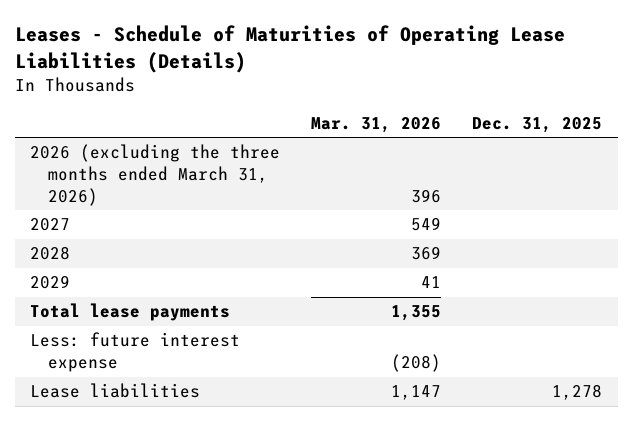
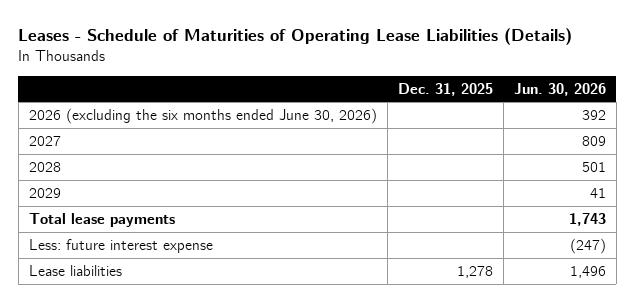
- | Mar. 31, 2026 | Dec. 31, 2025
+ | Dec. 31, 2025 | Jun. 30, 2026
- 2026 (excluding the three months ended March 31, 2026) | 396 |
+ 2026 (excluding the six months ended June 30, 2026) | | 392

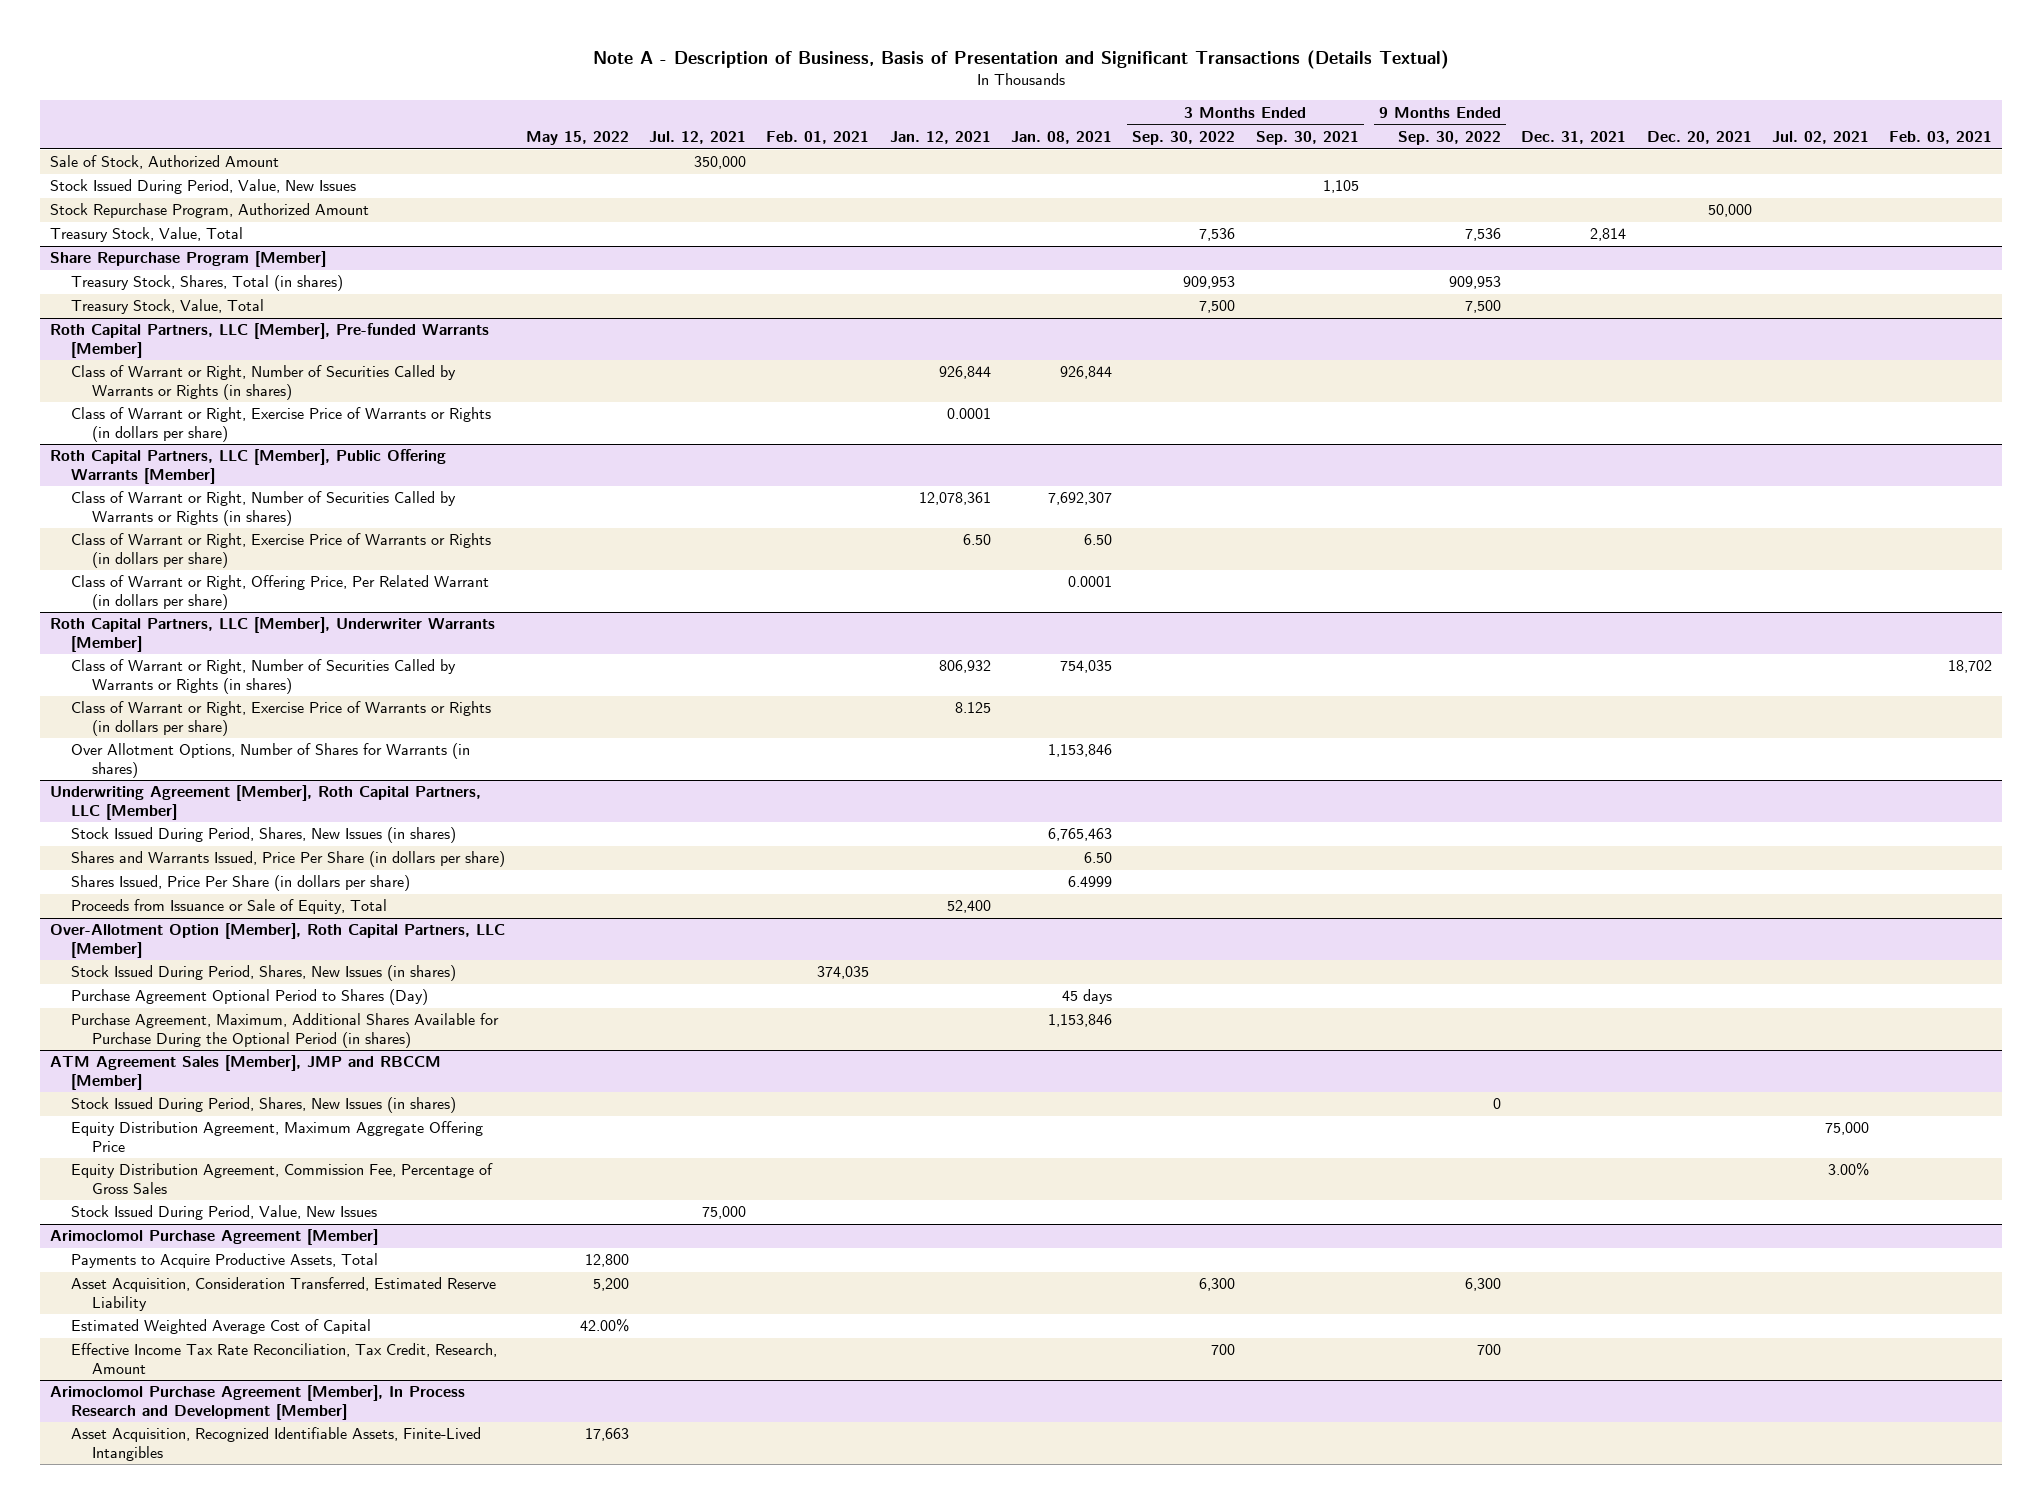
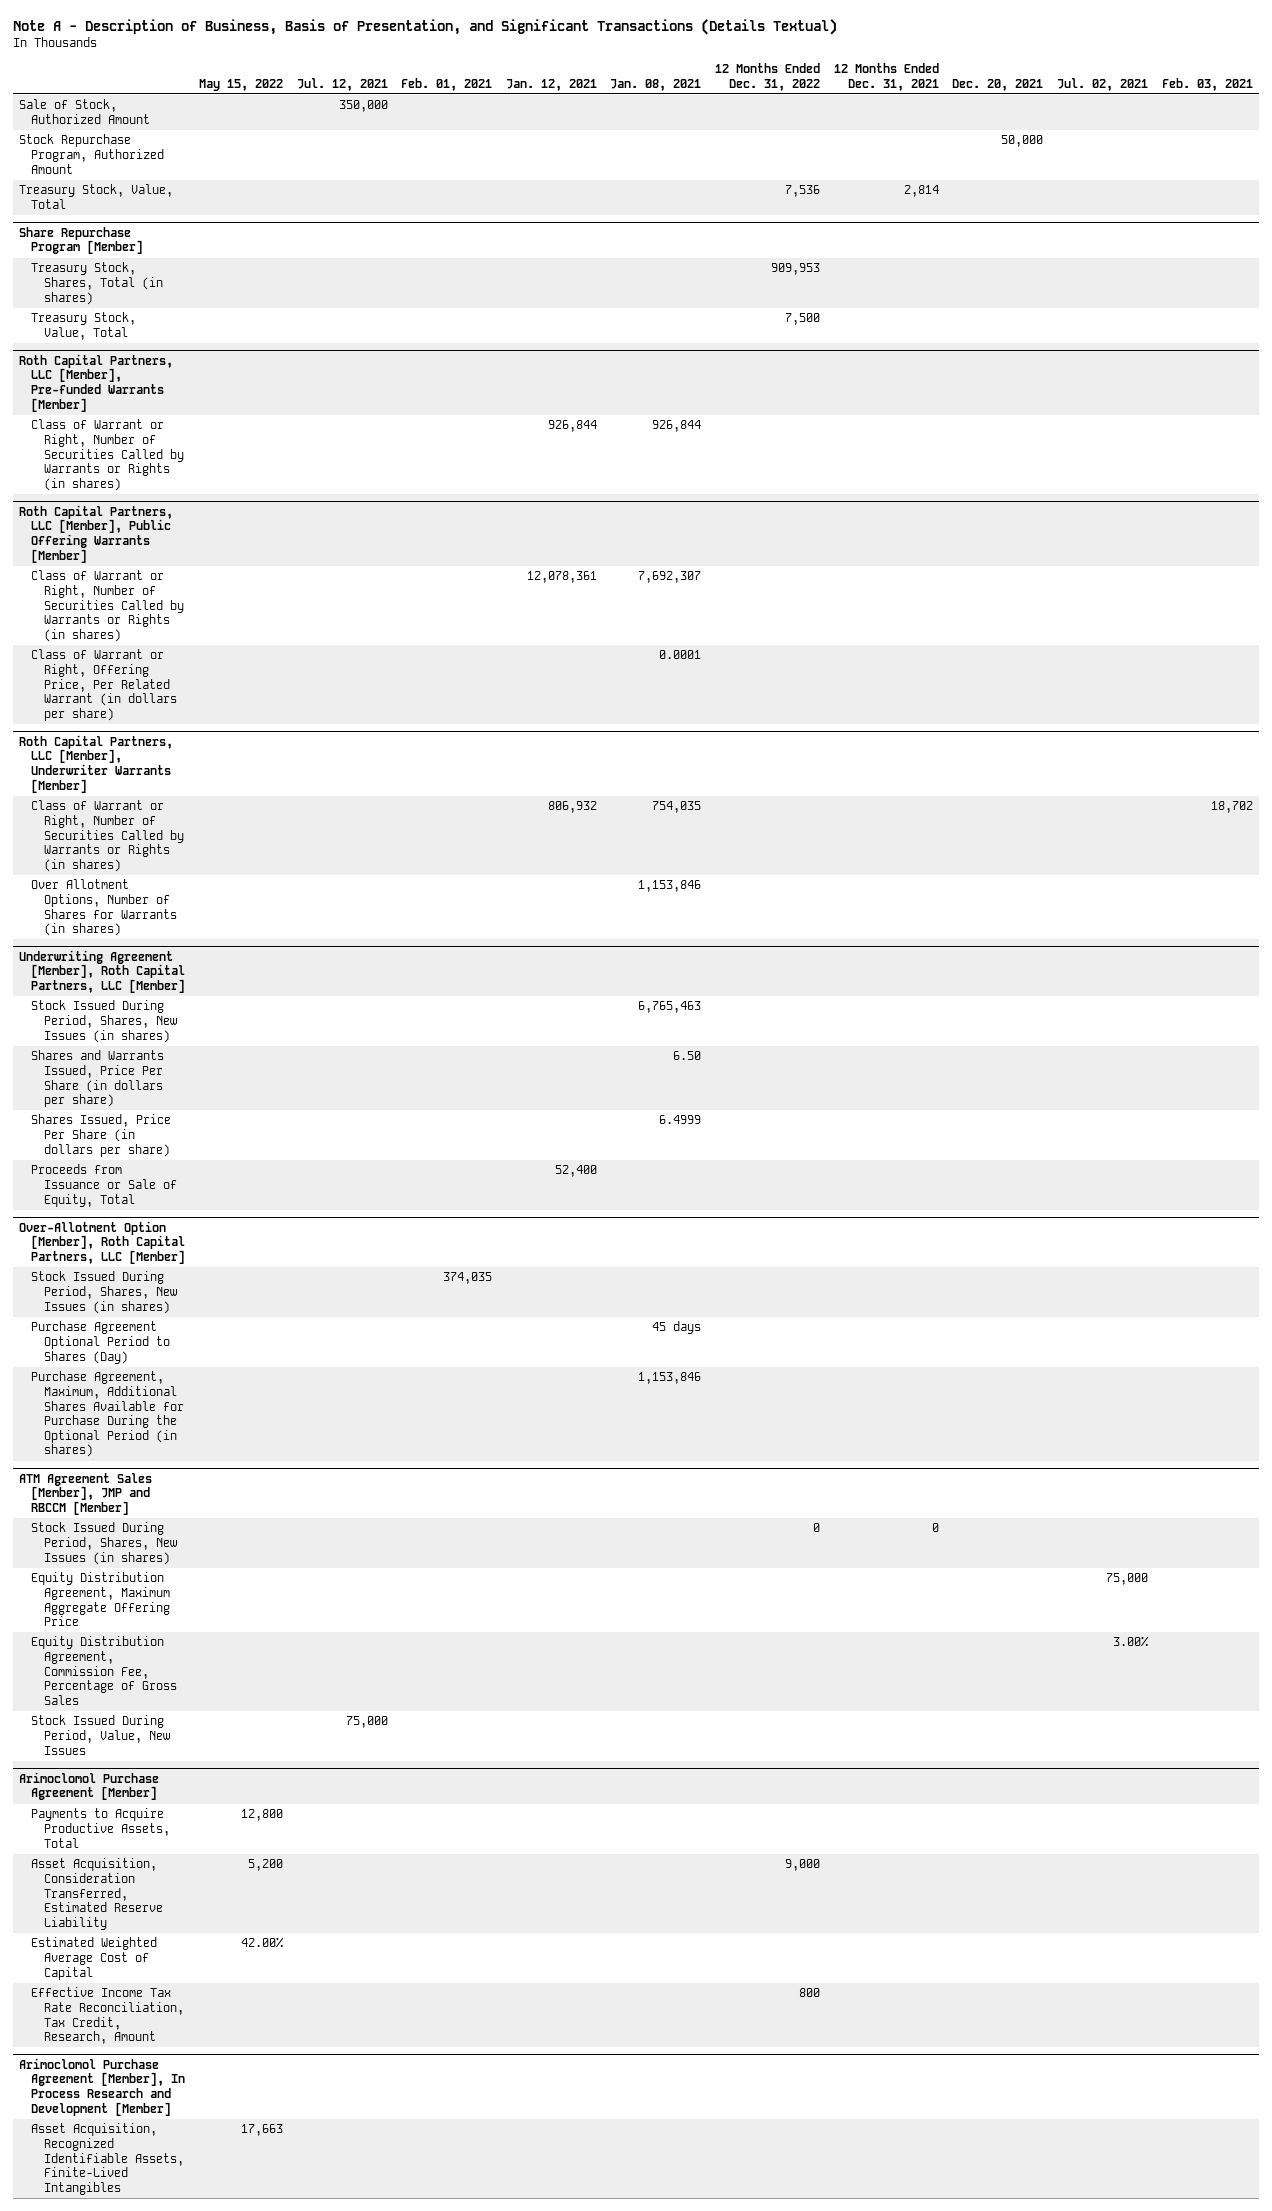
- Note A - Description of Business, Basis of Presentation and Significant Transactions (Details Textual)
+ Note A - Description of Business, Basis of Presentation, and Significant Transactions (Details Textual)
- | May 15, 2022 | Jul. 12, 2021 | Feb. 01, 2021 | Jan. 12, 2021 | Jan. 08, 2021 | 3 Months Ended Sep. 30, 2022 | 3 Months Ended Sep. 30, 2021 | 9 Months Ended Sep. 30, 2022 | Dec. 31, 2021 | Dec. 20, 2021 | Jul. 02, 2021 | Feb. 03, 2021
+ | May 15, 2022 | Jul. 12, 2021 | Feb. 01, 2021 | Jan. 12, 2021 | Jan. 08, 2021 | 12 Months Ended Dec. 31, 2022 | 12 Months Ended Dec. 31, 2021 | Dec. 20, 2021 | Jul. 02, 2021 | Feb. 03, 2021
- Stock Issued During Period, Value, New Issues | | | | | | | 1,105 | | | | |
@ Roth Capital Partners, LLC [Member], Pre-funded Warrants [Member]
- Class of Warrant or Right, Exercise Price of Warrants or Rights (in dollars per share) | | | | 0.0001 | | | | | | | |
@ Roth Capital Partners, LLC [Member], Public Offering Warrants [Member]
- Class of Warrant or Right, Exercise Price of Warrants or Rights (in dollars per share) | | | | 6.50 | 6.50 | | | | | | |
@ Roth Capital Partners, LLC [Member], Underwriter Warrants [Member]
- Class of Warrant or Right, Exercise Price of Warrants or Rights (in dollars per share) | | | | 8.125 | | | | | | | |

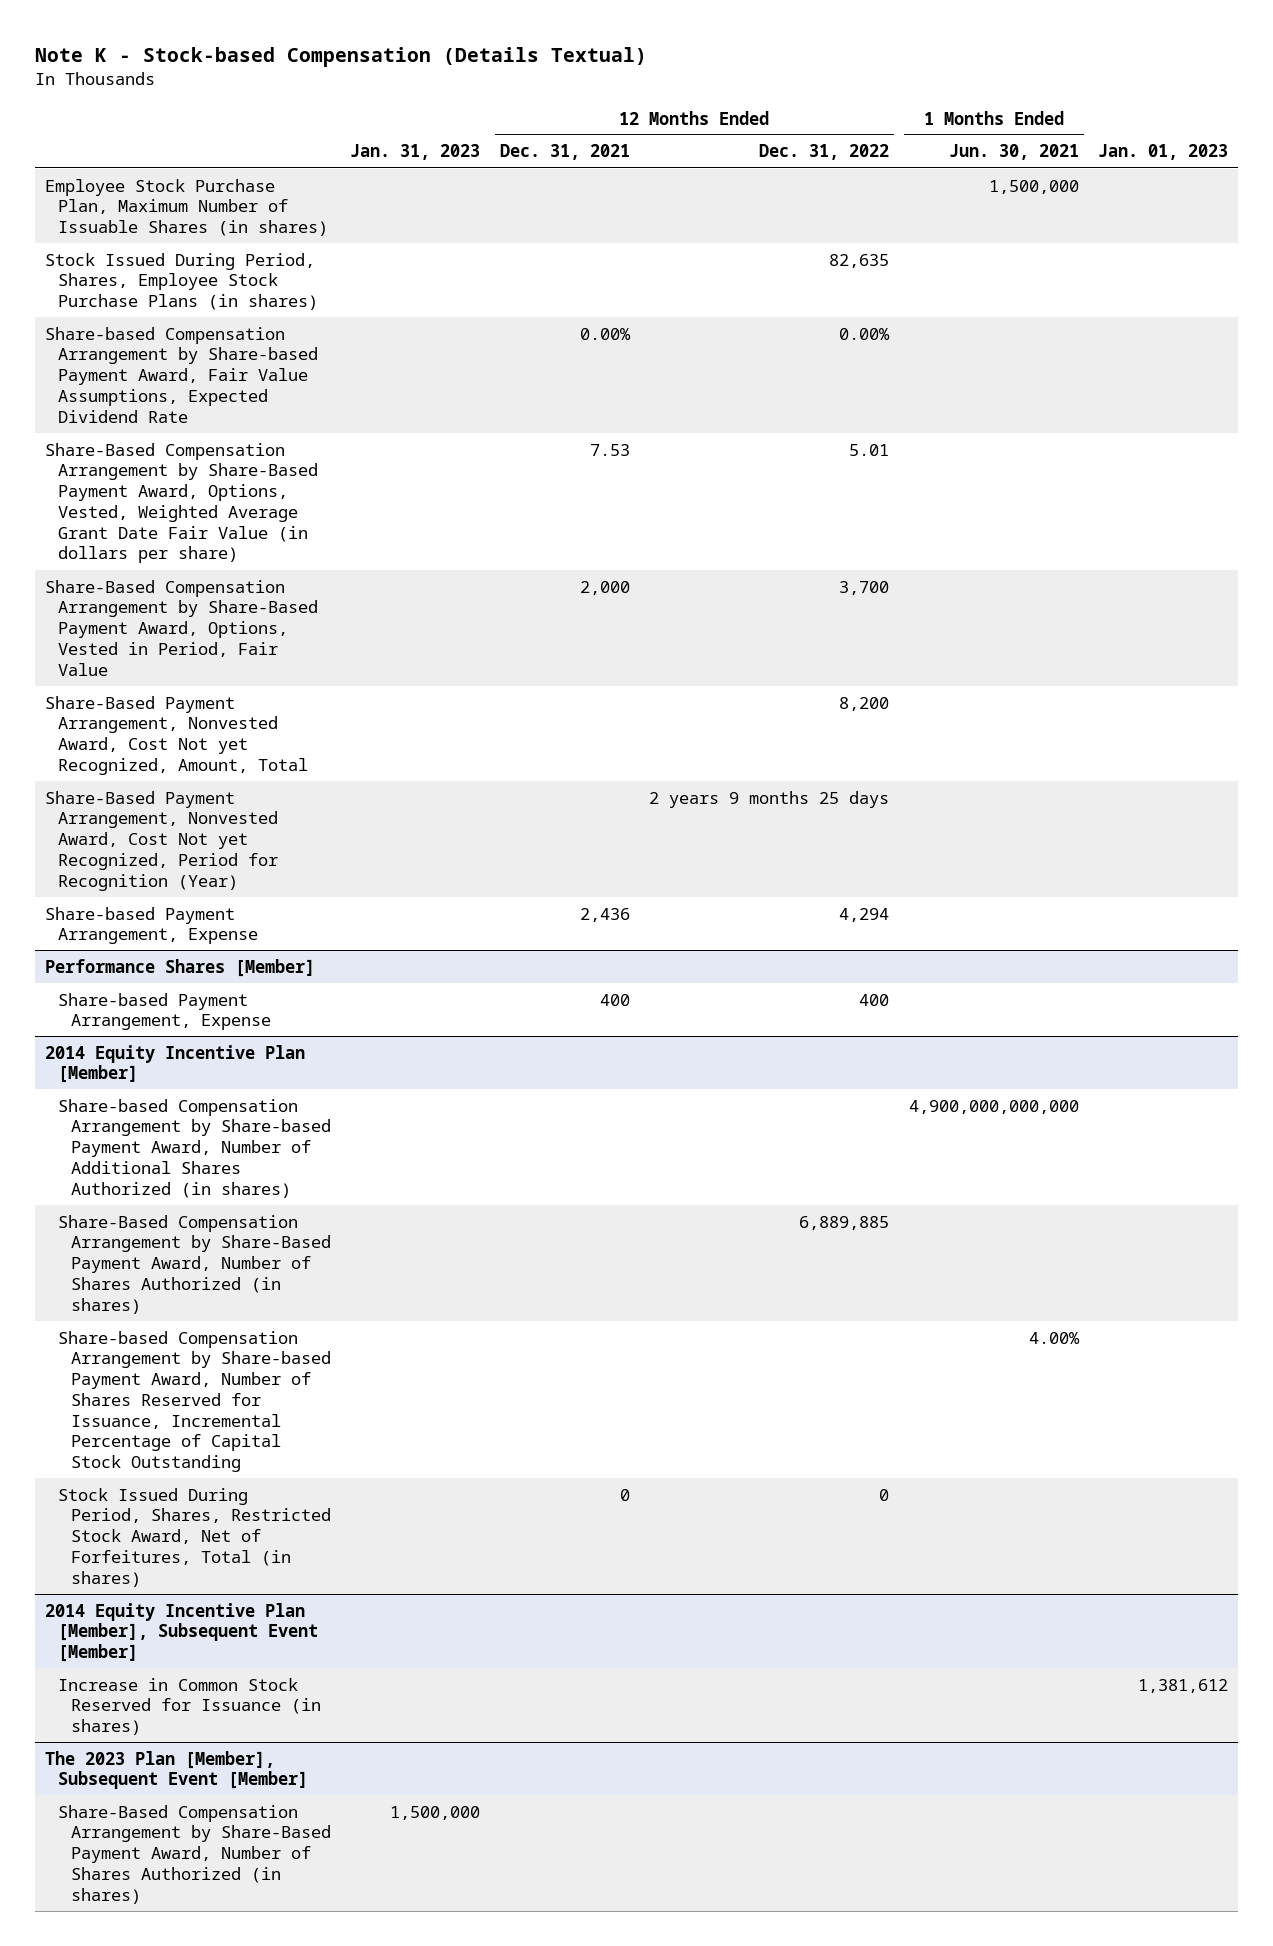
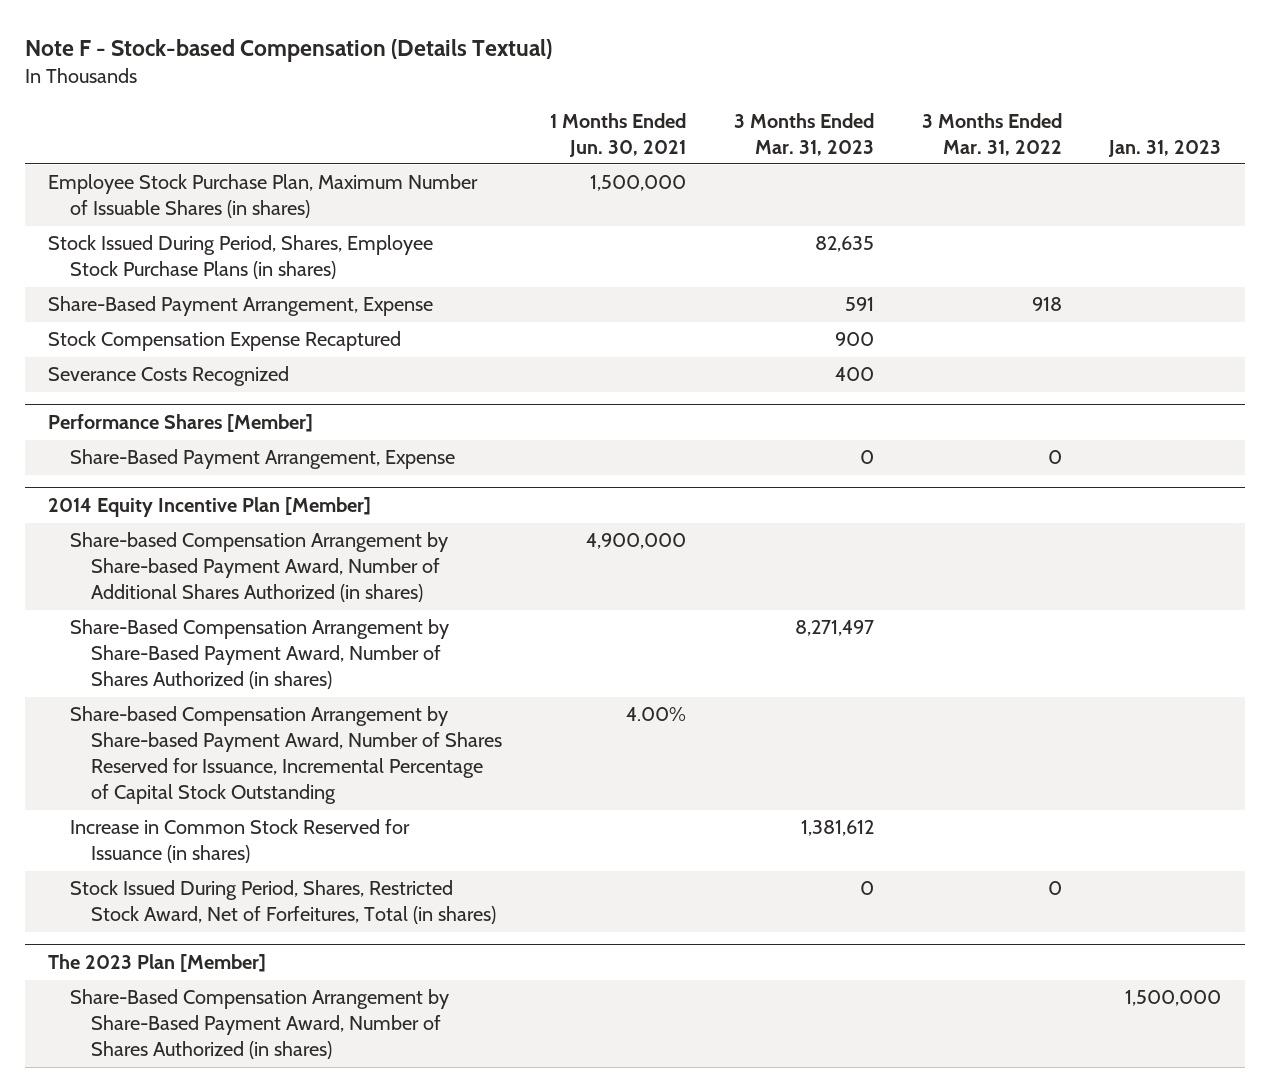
- Note K - Stock-based Compensation (Details Textual)
+ Note F - Stock-based Compensation (Details Textual)
- | Jan. 31, 2023 | 12 Months Ended Dec. 31, 2021 | 12 Months Ended Dec. 31, 2022 | 1 Months Ended Jun. 30, 2021 | Jan. 01, 2023
+ | 1 Months Ended Jun. 30, 2021 | 3 Months Ended Mar. 31, 2023 | 3 Months Ended Mar. 31, 2022 | Jan. 31, 2023
- Share-based Compensation Arrangement by Share-based Payment Award, Fair Value Assumptions, Expected Dividend Rate | | 0.00% | 0.00% | |
- Share-Based Compensation Arrangement by Share-Based Payment Award, Options, Vested, Weighted Average Grant Date Fair Value (in dollars per share) | | 7.53 | 5.01 | |
- Share-Based Compensation Arrangement by Share-Based Payment Award, Options, Vested in Period, Fair Value | | 2,000 | 3,700 | |
- Share-Based Payment Arrangement, Nonvested Award, Cost Not yet Recognized, Amount, Total | | | 8,200 | |
- Share-Based Payment Arrangement, Nonvested Award, Cost Not yet Recognized, Period for Recognition (Year) | | | 2 years 9 months 25 days | |
- Share-based Payment Arrangement, Expense | | 2,436 | 4,294 | |
+ Share-Based Payment Arrangement, Expense | | 591 | 918 |
+ Stock Compensation Expense Recaptured | | 900 | |
+ Severance Costs Recognized | | 400 | |
@ Performance Shares [Member]
- Share-based Payment Arrangement, Expense | | 400 | 400 | |
+ Share-Based Payment Arrangement, Expense | | 0 | 0 |
@ 2014 Equity Incentive Plan [Member]
- Share-based Compensation Arrangement by Share-based Payment Award, Number of Additional Shares Authorized (in shares) | | | | 4,900,000,000,000 |
+ Share-based Compensation Arrangement by Share-based Payment Award, Number of Additional Shares Authorized (in shares) | 4,900,000 | | |
+ Increase in Common Stock Reserved for Issuance (in shares) | | 1,381,612 | |
- 2014 Equity Incentive Plan [Member], Subsequent Event [Member]
- Increase in Common Stock Reserved for Issuance (in shares) | | | | | 1,381,612
- The 2023 Plan [Member], Subsequent Event [Member]
+ The 2023 Plan [Member]

